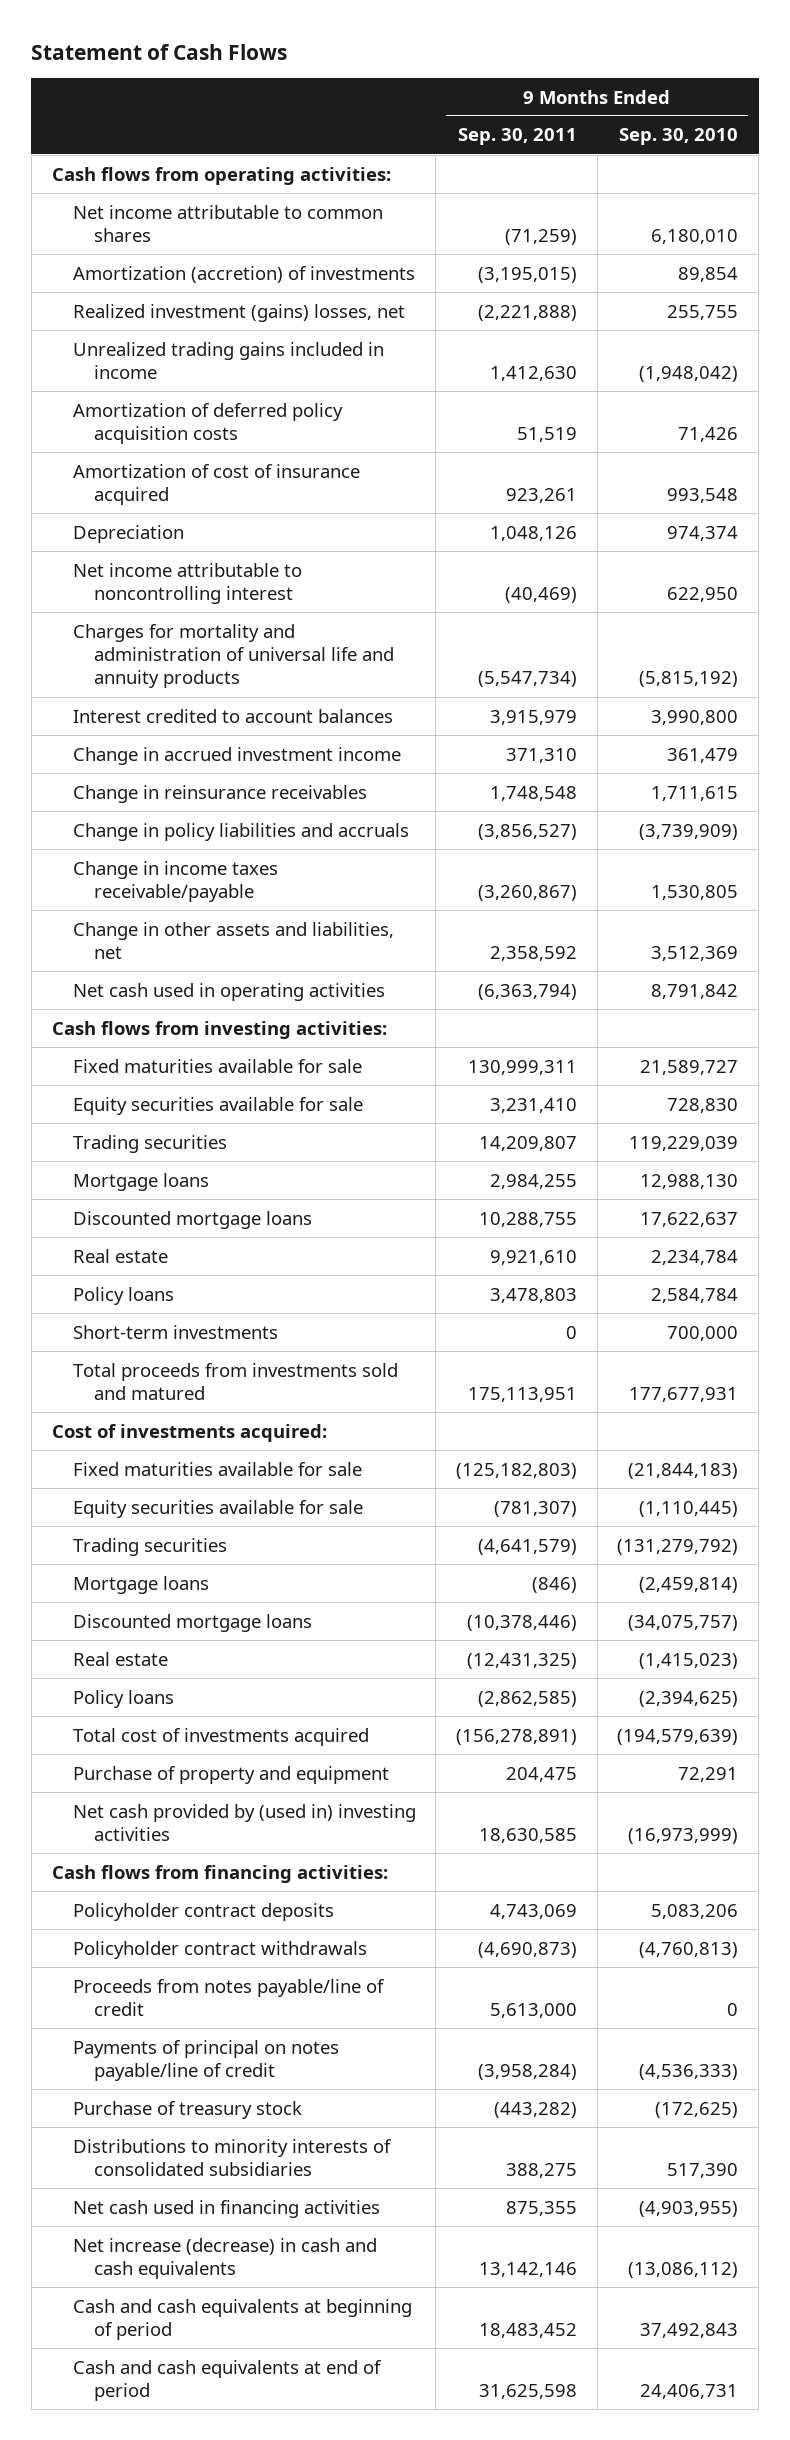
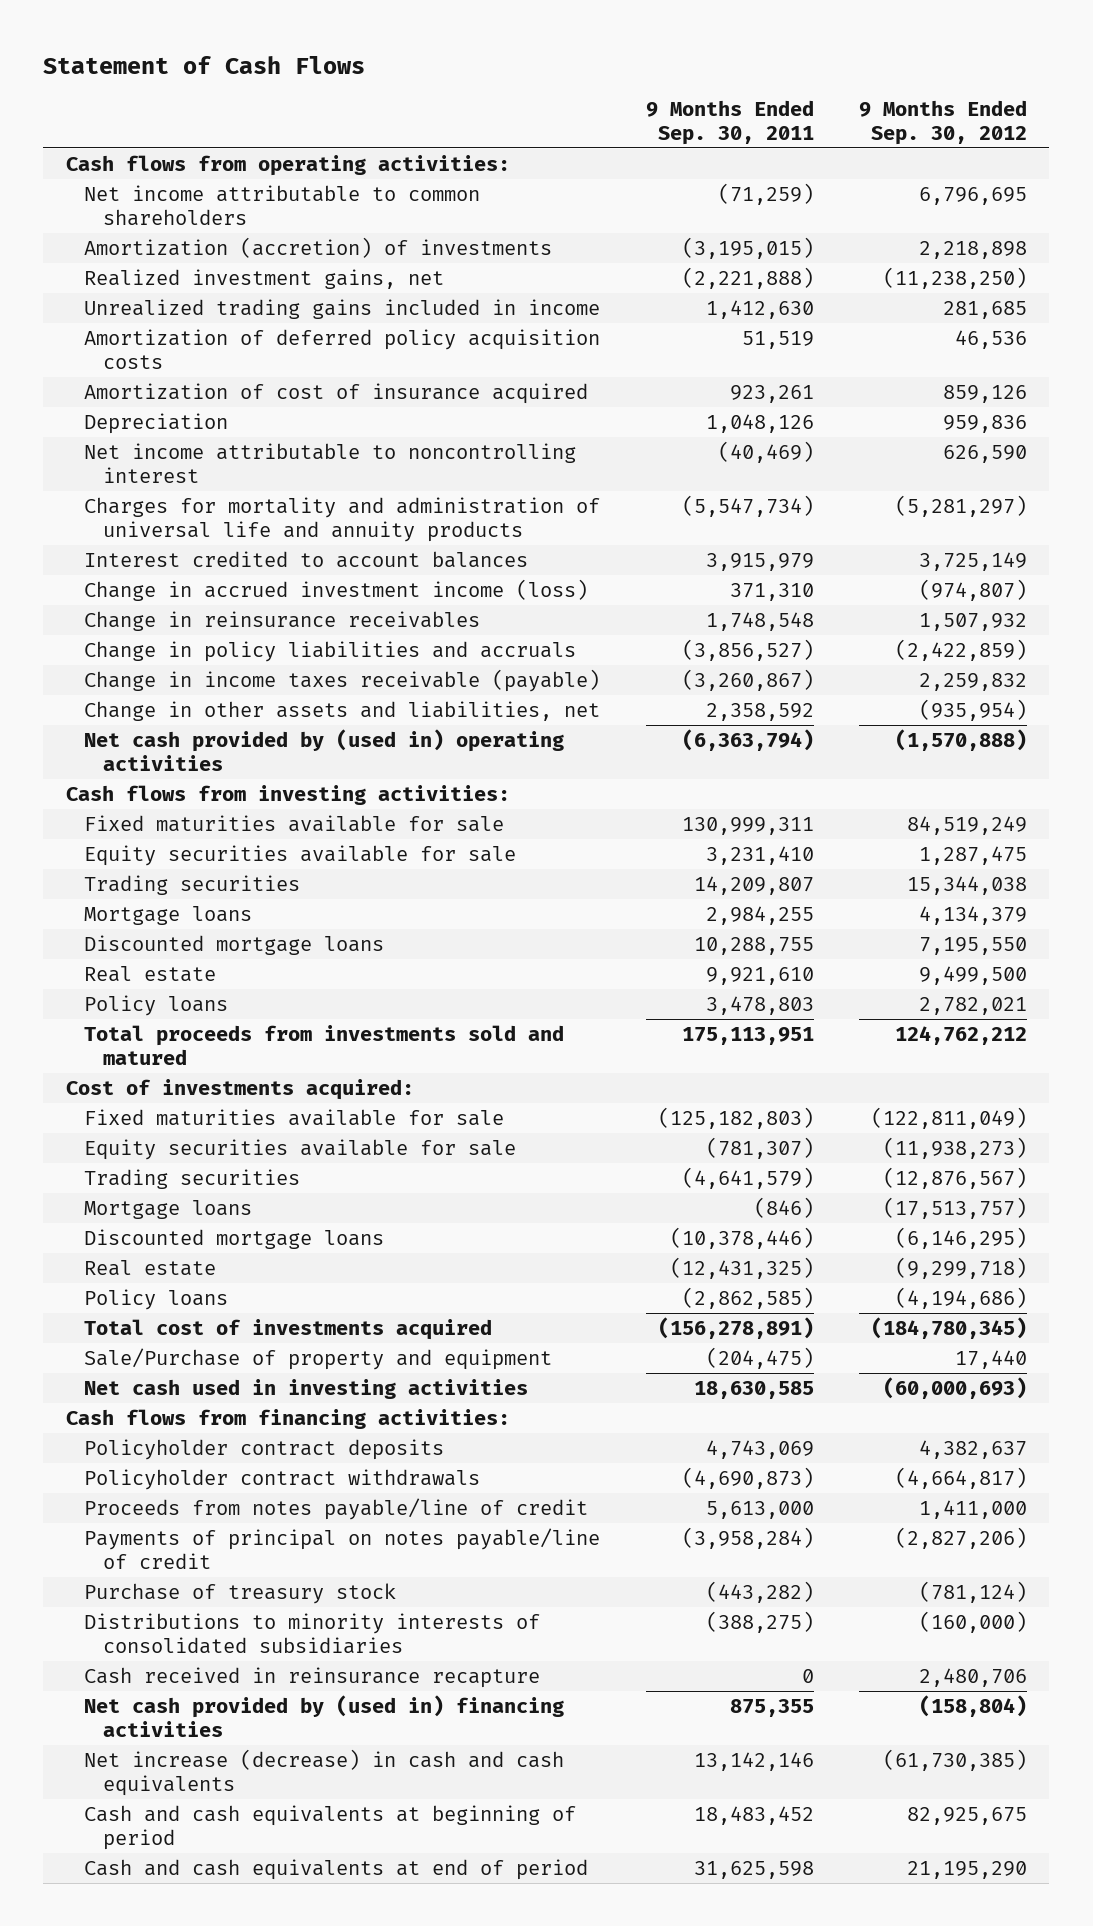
- | 9 Months Ended Sep. 30, 2011 | 9 Months Ended Sep. 30, 2010
+ | 9 Months Ended Sep. 30, 2011 | 9 Months Ended Sep. 30, 2012
- Net income attributable to common shares | (71,259) | 6,180,010
+ Net income attributable to common shareholders | (71,259) | 6,796,695
- Realized investment (gains) losses, net | (2,221,888) | 255,755
+ Realized investment gains, net | (2,221,888) | (11,238,250)
- Change in accrued investment income | 371,310 | 361,479
+ Change in accrued investment income (loss) | 371,310 | (974,807)
- Change in income taxes receivable/payable | (3,260,867) | 1,530,805
+ Change in income taxes receivable (payable) | (3,260,867) | 2,259,832
- Net cash used in operating activities | (6,363,794) | 8,791,842
+ Net cash provided by (used in) operating activities | (6,363,794) | (1,570,888)
- Short-term investments | 0 | 700,000
- Purchase of property and equipment | 204,475 | 72,291
- Net cash provided by (used in) investing activities | 18,630,585 | (16,973,999)
+ Sale/Purchase of property and equipment | (204,475) | 17,440
+ Net cash used in investing activities | 18,630,585 | (60,000,693)
- Distributions to minority interests of consolidated subsidiaries | 388,275 | 517,390
- Net cash used in financing activities | 875,355 | (4,903,955)
+ Distributions to minority interests of consolidated subsidiaries | (388,275) | (160,000)
+ Cash received in reinsurance recapture | 0 | 2,480,706
+ Net cash provided by (used in) financing activities | 875,355 | (158,804)

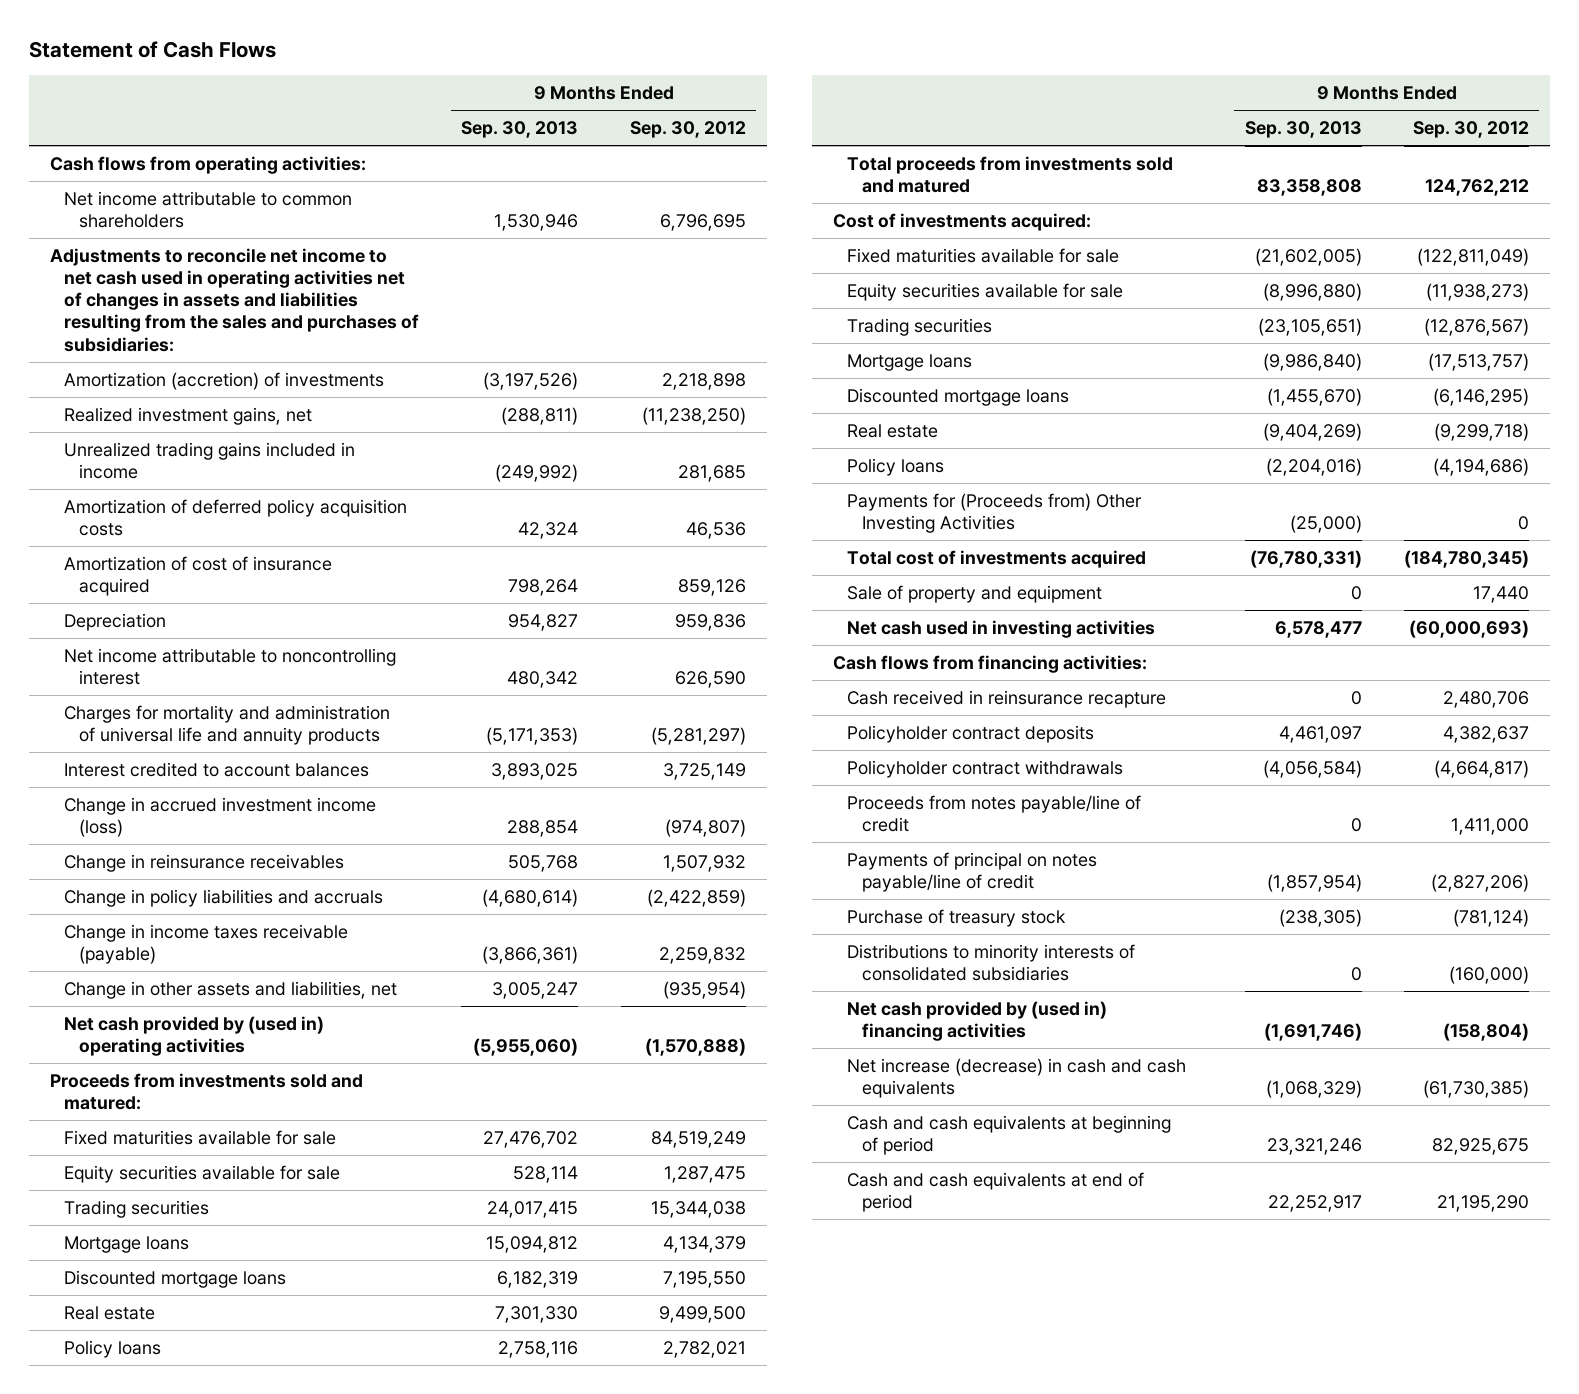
- | 9 Months Ended Sep. 30, 2011 | 9 Months Ended Sep. 30, 2012
+ | 9 Months Ended Sep. 30, 2013 | 9 Months Ended Sep. 30, 2012
+ Adjustments to reconcile net income to net cash used in operating activities net of changes in assets and liabilities resulting from the sales and purchases of subsidiaries:
- Cash flows from investing activities:
+ Proceeds from investments sold and matured:
+ Payments for (Proceeds from) Other Investing Activities | (25,000) | 0
- Sale/Purchase of property and equipment | (204,475) | 17,440
+ Sale of property and equipment | 0 | 17,440
moved up: Cash received in reinsurance recapture | 0 | 2,480,706

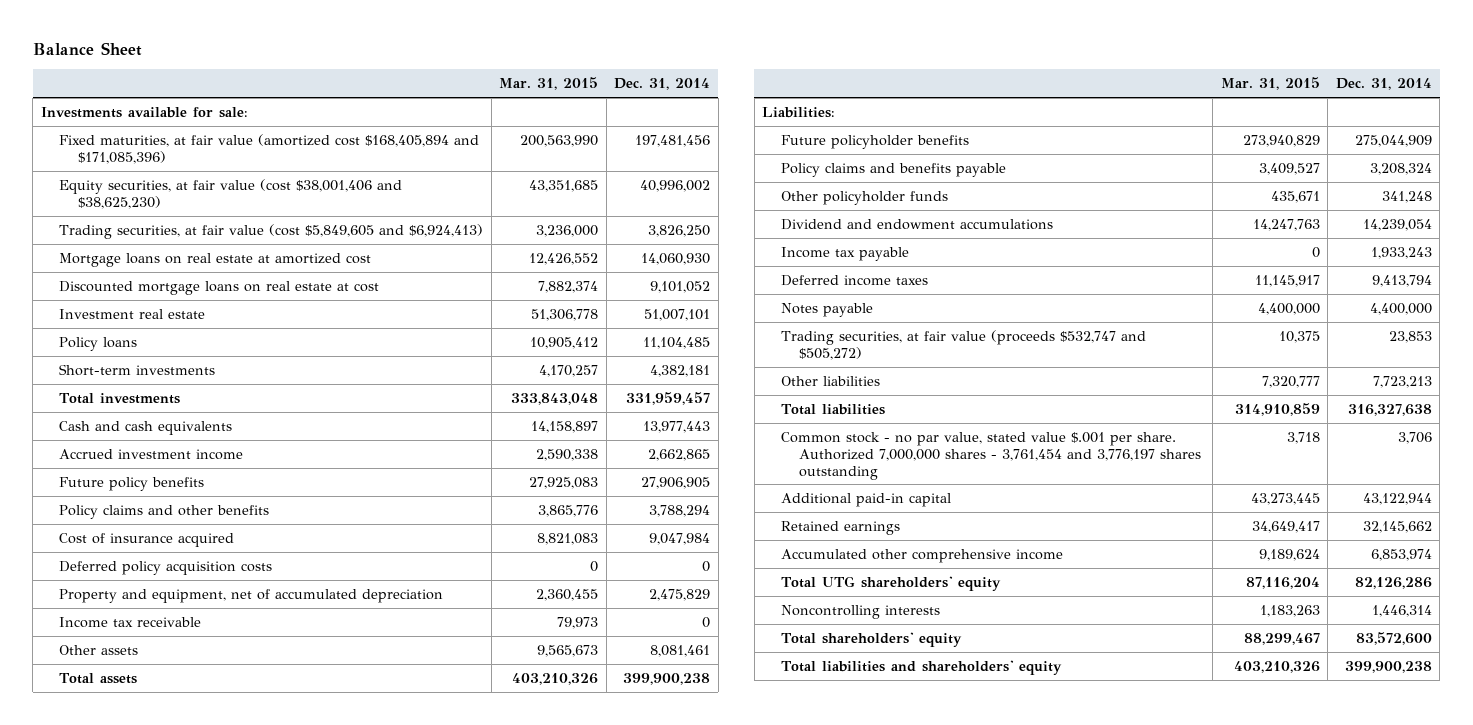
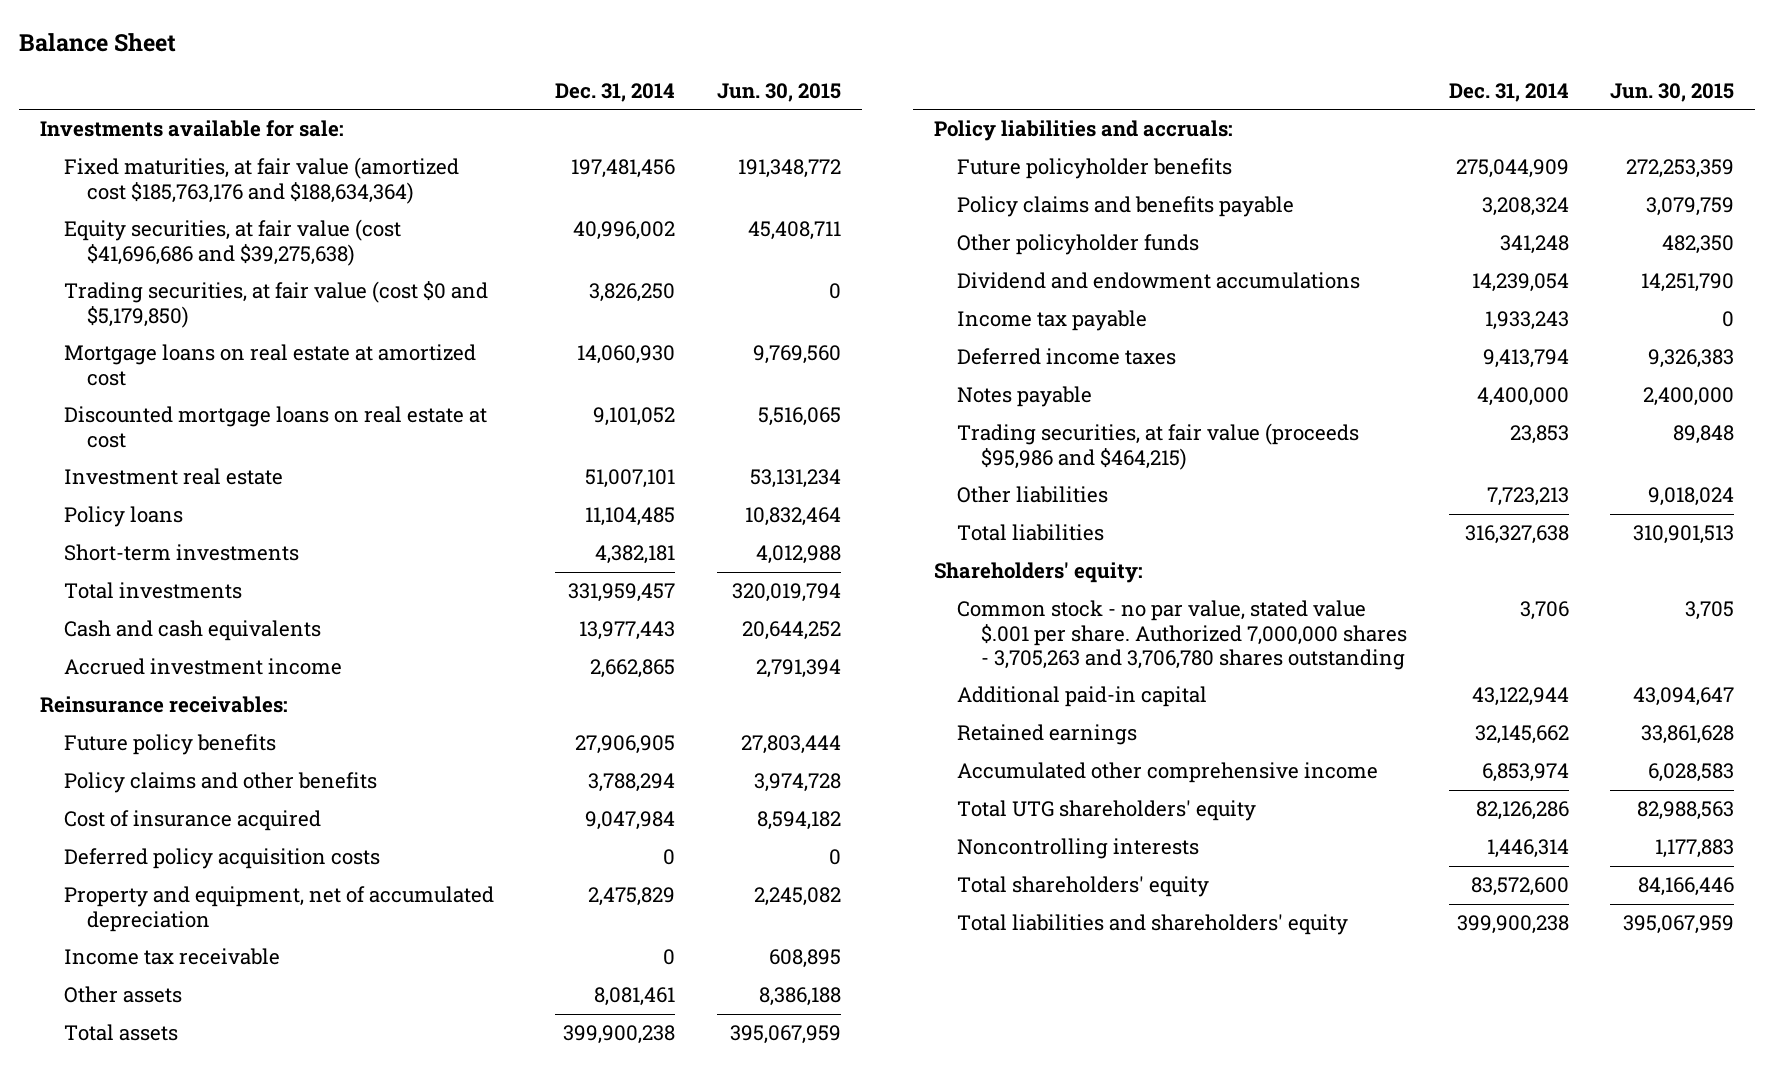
- | Mar. 31, 2015 | Dec. 31, 2014
+ | Dec. 31, 2014 | Jun. 30, 2015
- Fixed maturities, at fair value (amortized cost $168,405,894 and $171,085,396) | 200,563,990 | 197,481,456
- Equity securities, at fair value (cost $38,001,406 and $38,625,230) | 43,351,685 | 40,996,002
- Trading securities, at fair value (cost $5,849,605 and $6,924,413) | 3,236,000 | 3,826,250
+ Fixed maturities, at fair value (amortized cost $185,763,176 and $188,634,364) | 197,481,456 | 191,348,772
+ Equity securities, at fair value (cost $41,696,686 and $39,275,638) | 40,996,002 | 45,408,711
+ Trading securities, at fair value (cost $0 and $5,179,850) | 3,826,250 | 0
+ Reinsurance receivables:
- Liabilities:
+ Policy liabilities and accruals:
- Trading securities, at fair value (proceeds $532,747 and $505,272) | 10,375 | 23,853
+ Trading securities, at fair value (proceeds $95,986 and $464,215) | 23,853 | 89,848
- Common stock - no par value, stated value $.001 per share. Authorized 7,000,000 shares - 3,761,454 and 3,776,197 shares outstanding | 3,718 | 3,706
+ Shareholders' equity:
+ Common stock - no par value, stated value $.001 per share. Authorized 7,000,000 shares - 3,705,263 and 3,706,780 shares outstanding | 3,706 | 3,705

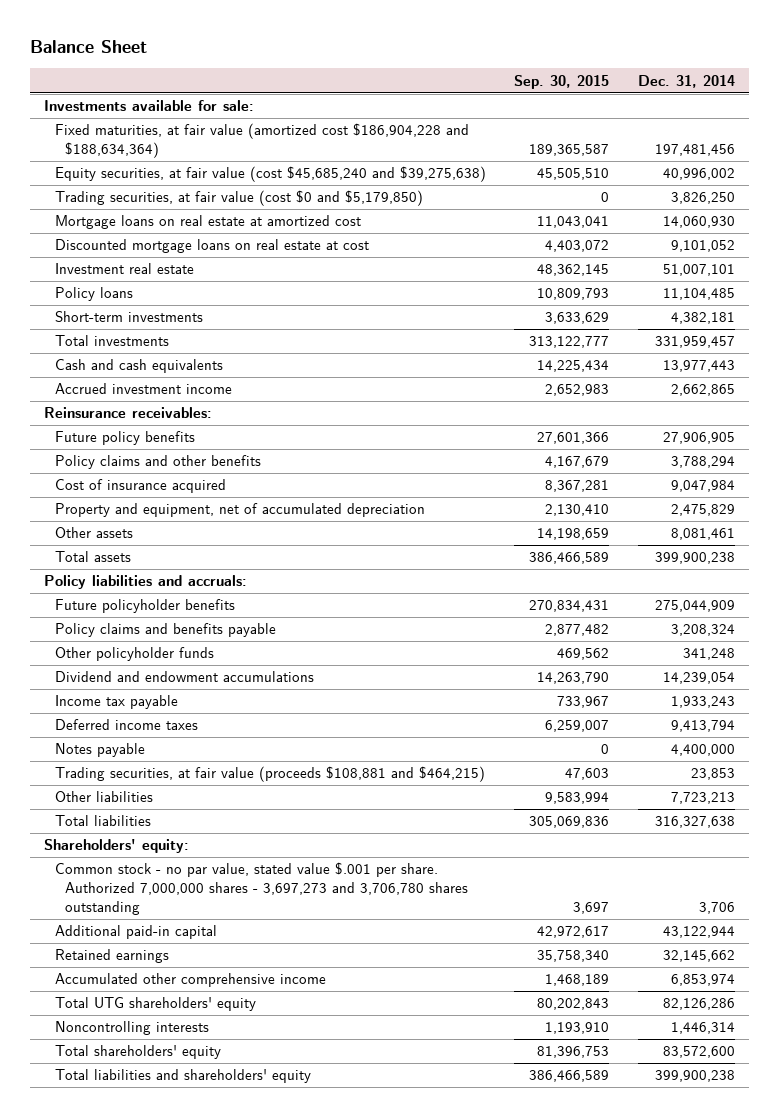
- | Dec. 31, 2014 | Jun. 30, 2015
+ | Sep. 30, 2015 | Dec. 31, 2014
- Fixed maturities, at fair value (amortized cost $185,763,176 and $188,634,364) | 197,481,456 | 191,348,772
- Equity securities, at fair value (cost $41,696,686 and $39,275,638) | 40,996,002 | 45,408,711
+ Fixed maturities, at fair value (amortized cost $186,904,228 and $188,634,364) | 189,365,587 | 197,481,456
+ Equity securities, at fair value (cost $45,685,240 and $39,275,638) | 45,505,510 | 40,996,002
- Deferred policy acquisition costs | 0 | 0
- Income tax receivable | 0 | 608,895
- Trading securities, at fair value (proceeds $95,986 and $464,215) | 23,853 | 89,848
+ Trading securities, at fair value (proceeds $108,881 and $464,215) | 47,603 | 23,853
- Common stock - no par value, stated value $.001 per share. Authorized 7,000,000 shares - 3,705,263 and 3,706,780 shares outstanding | 3,706 | 3,705
+ Common stock - no par value, stated value $.001 per share. Authorized 7,000,000 shares - 3,697,273 and 3,706,780 shares outstanding | 3,697 | 3,706

